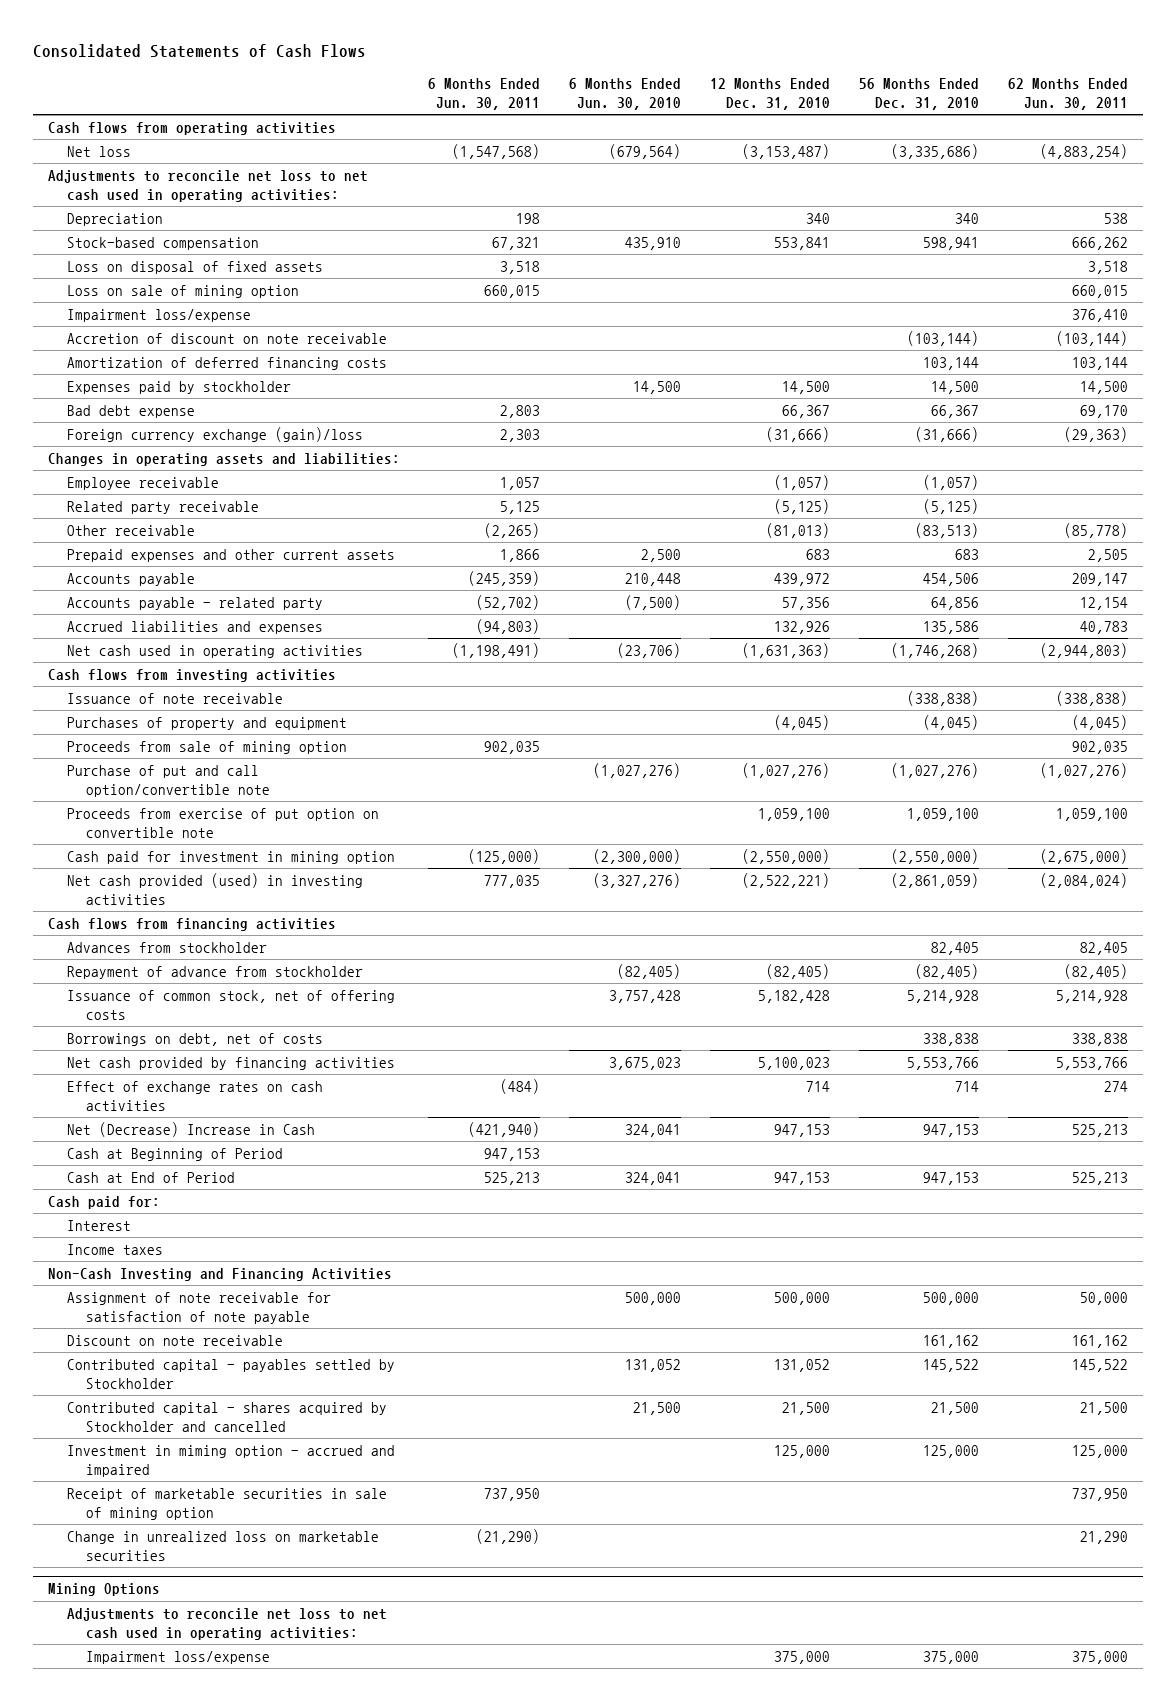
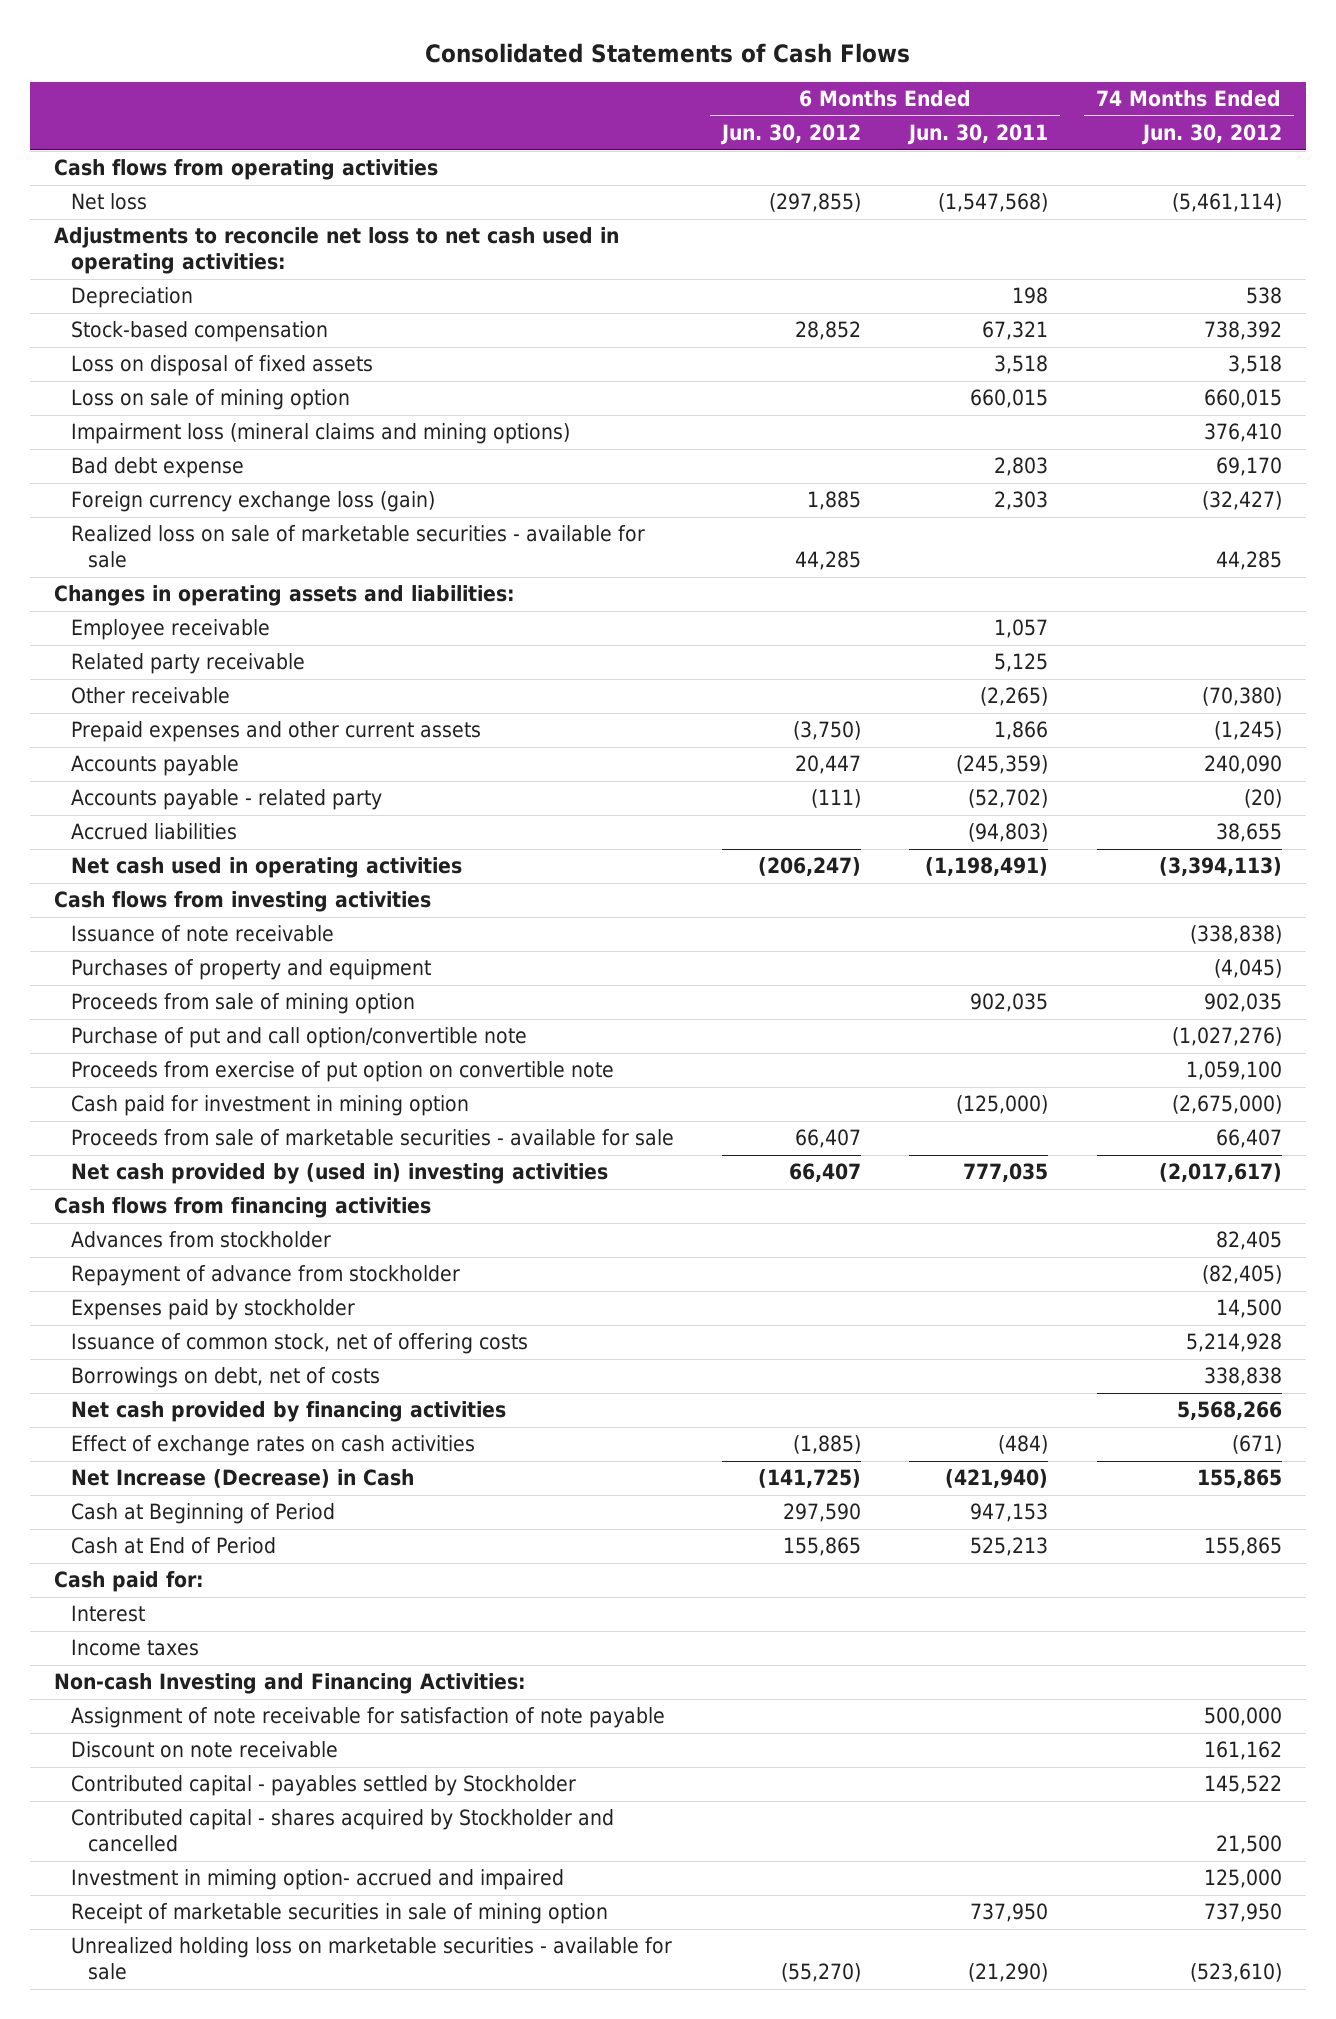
- | 6 Months Ended Jun. 30, 2011 | 6 Months Ended Jun. 30, 2010 | 12 Months Ended Dec. 31, 2010 | 56 Months Ended Dec. 31, 2010 | 62 Months Ended Jun. 30, 2011
+ | 6 Months Ended Jun. 30, 2012 | 6 Months Ended Jun. 30, 2011 | 74 Months Ended Jun. 30, 2012
- Impairment loss/expense | | | | | 376,410
- Accretion of discount on note receivable | | | | (103,144) | (103,144)
- Amortization of deferred financing costs | | | | 103,144 | 103,144
+ Impairment loss (mineral claims and mining options) | | | 376,410
- Foreign currency exchange (gain)/loss | 2,303 | | (31,666) | (31,666) | (29,363)
+ Foreign currency exchange loss (gain) | 1,885 | 2,303 | (32,427)
+ Realized loss on sale of marketable securities - available for sale | 44,285 | | 44,285
- Accrued liabilities and expenses | (94,803) | | 132,926 | 135,586 | 40,783
+ Accrued liabilities | | (94,803) | 38,655
- Net cash provided (used) in investing activities | 777,035 | (3,327,276) | (2,522,221) | (2,861,059) | (2,084,024)
+ Proceeds from sale of marketable securities - available for sale | 66,407 | | 66,407
+ Net cash provided by (used in) investing activities | 66,407 | 777,035 | (2,017,617)
moved down: Expenses paid by stockholder | | | 14,500
- Net (Decrease) Increase in Cash | (421,940) | 324,041 | 947,153 | 947,153 | 525,213
+ Net Increase (Decrease) in Cash | (141,725) | (421,940) | 155,865
- Non-Cash Investing and Financing Activities
+ Non-cash Investing and Financing Activities:
- Investment in miming option - accrued and impaired | | | 125,000 | 125,000 | 125,000
+ Investment in miming option- accrued and impaired | | | 125,000
- Change in unrealized loss on marketable securities | (21,290) | | | | 21,290
- Mining Options
- Adjustments to reconcile net loss to net cash used in operating activities:
- Impairment loss/expense | | | 375,000 | 375,000 | 375,000
+ Unrealized holding loss on marketable securities - available for sale | (55,270) | (21,290) | (523,610)

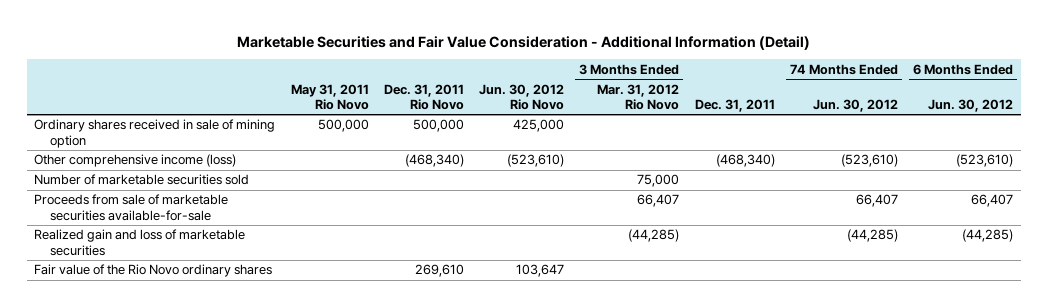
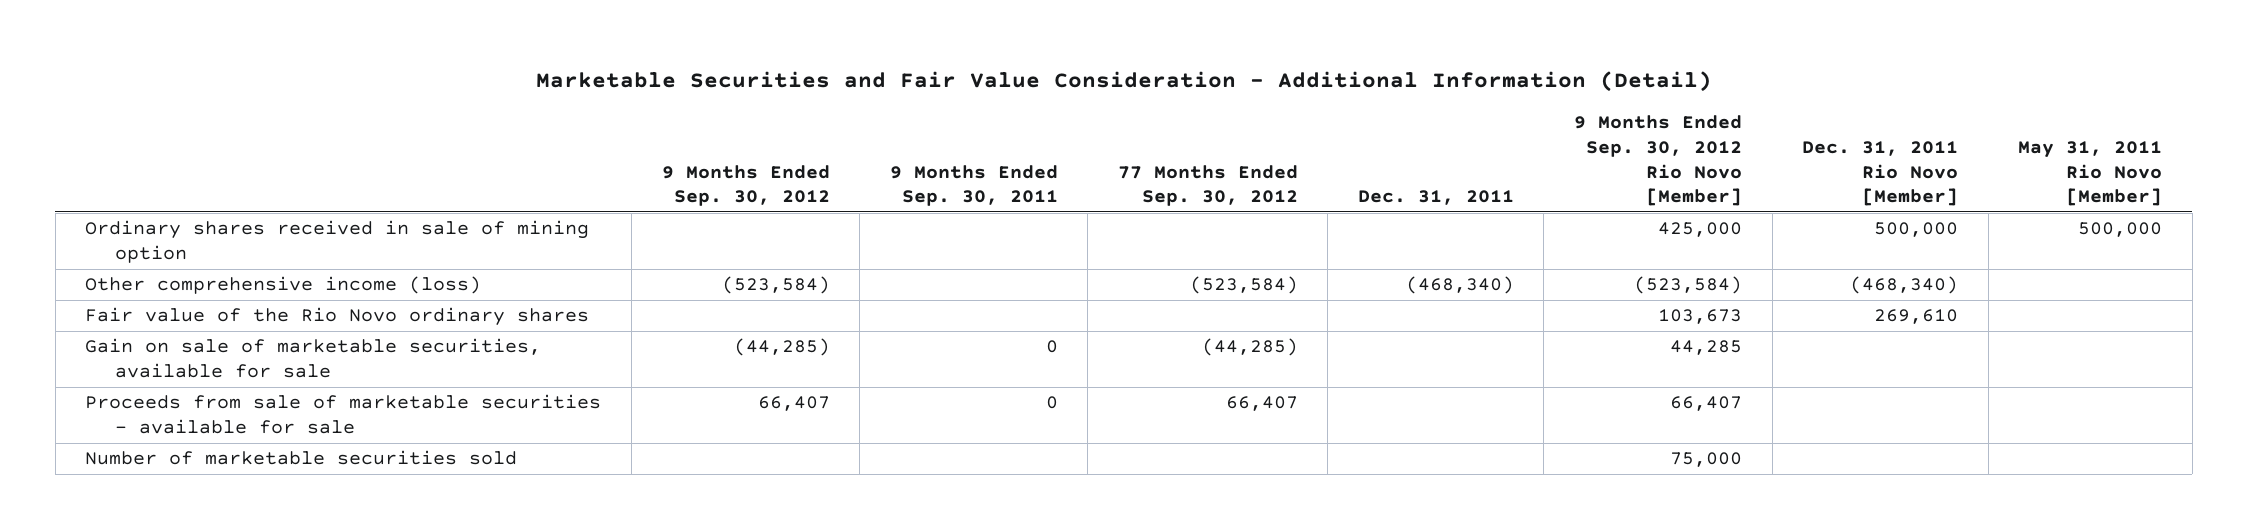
- | May 31, 2011 Rio Novo | Dec. 31, 2011 Rio Novo | Jun. 30, 2012 Rio Novo | 3 Months Ended Mar. 31, 2012 Rio Novo | Dec. 31, 2011 | 74 Months Ended Jun. 30, 2012 | 6 Months Ended Jun. 30, 2012
+ | 9 Months Ended Sep. 30, 2012 | 9 Months Ended Sep. 30, 2011 | 77 Months Ended Sep. 30, 2012 | Dec. 31, 2011 | 9 Months Ended Sep. 30, 2012 Rio Novo [Member] | Dec. 31, 2011 Rio Novo [Member] | May 31, 2011 Rio Novo [Member]
- Proceeds from sale of marketable securities available-for-sale | | | | 66,407 | | 66,407 | 66,407
- Realized gain and loss of marketable securities | | | | (44,285) | | (44,285) | (44,285)
+ Gain on sale of marketable securities, available for sale | (44,285) | 0 | (44,285) | | 44,285 | |
+ Proceeds from sale of marketable securities - available for sale | 66,407 | 0 | 66,407 | | 66,407 | |
moved down: Number of marketable securities sold | | | | | 75,000 | |

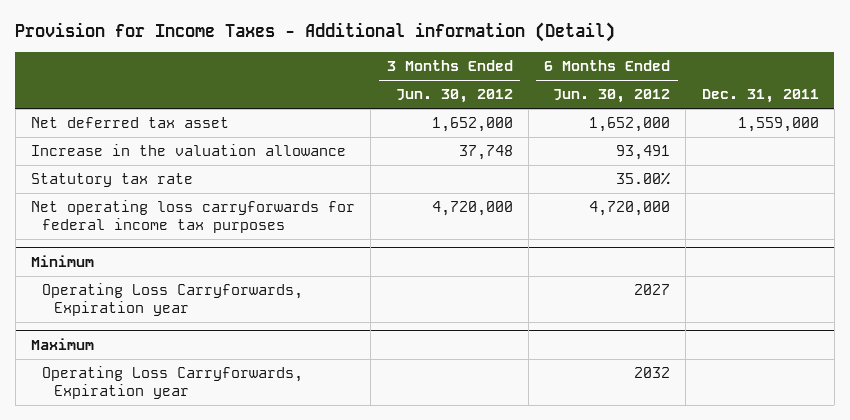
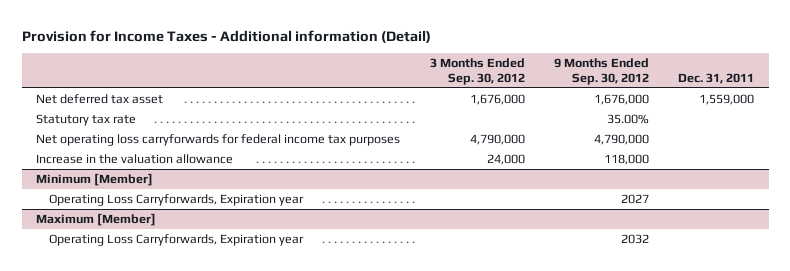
- | 3 Months Ended Jun. 30, 2012 | 6 Months Ended Jun. 30, 2012 | Dec. 31, 2011
+ | 3 Months Ended Sep. 30, 2012 | 9 Months Ended Sep. 30, 2012 | Dec. 31, 2011
- Minimum
moved down: Increase in the valuation allowance | 24,000 | 118,000 |
+ Minimum [Member]
- Maximum
+ Maximum [Member]

